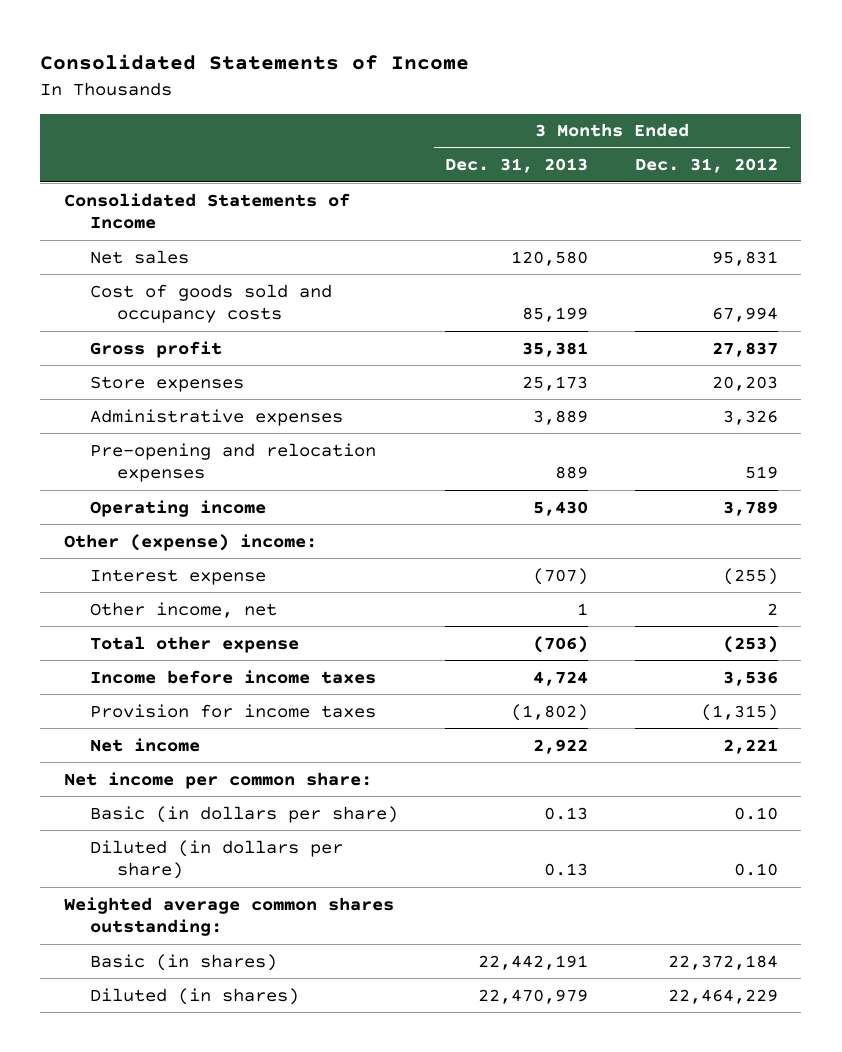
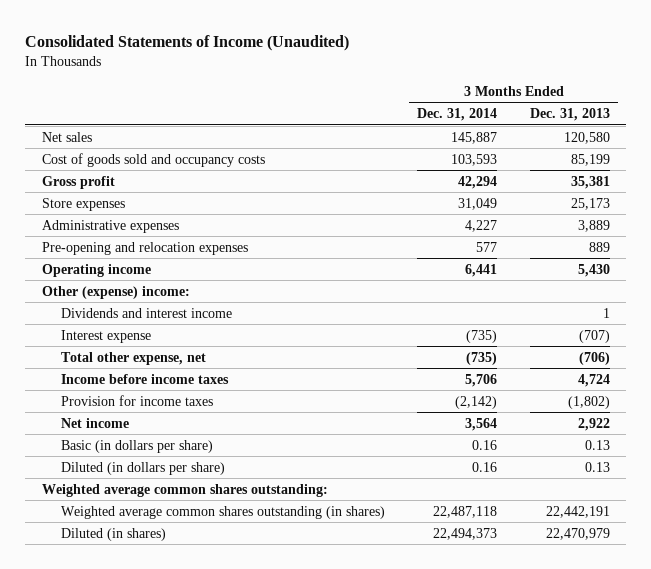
- Consolidated Statements of Income
+ Consolidated Statements of Income (Unaudited)
- | 3 Months Ended Dec. 31, 2013 | 3 Months Ended Dec. 31, 2012
+ | 3 Months Ended Dec. 31, 2014 | 3 Months Ended Dec. 31, 2013
- Consolidated Statements of Income
+ Dividends and interest income | | 1
- Other income, net | 1 | 2
- Total other expense | (706) | (253)
+ Total other expense, net | (735) | (706)
- Net income per common share:
- Basic (in shares) | 22,442,191 | 22,372,184
+ Weighted average common shares outstanding (in shares) | 22,487,118 | 22,442,191

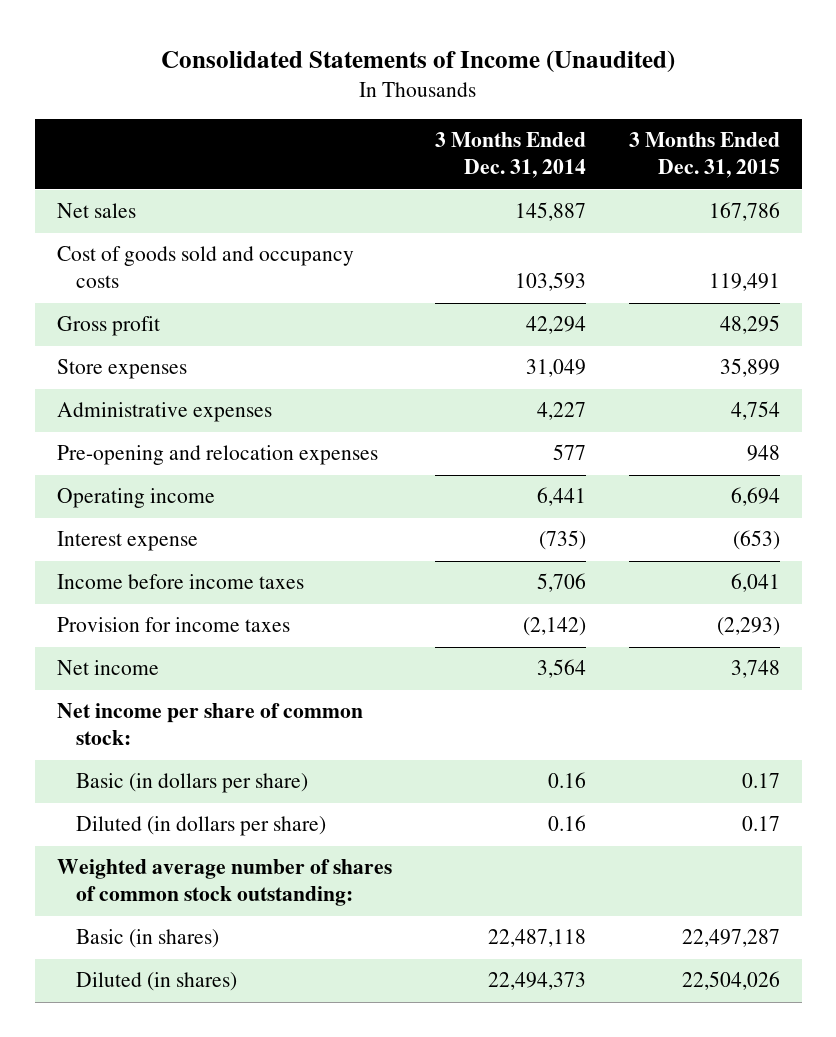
- | 3 Months Ended Dec. 31, 2014 | 3 Months Ended Dec. 31, 2013
+ | 3 Months Ended Dec. 31, 2014 | 3 Months Ended Dec. 31, 2015
- Other (expense) income:
- Dividends and interest income | | 1
- Total other expense, net | (735) | (706)
+ Net income per share of common stock:
- Weighted average common shares outstanding:
- Weighted average common shares outstanding (in shares) | 22,487,118 | 22,442,191
+ Weighted average number of shares of common stock outstanding:
+ Basic (in shares) | 22,487,118 | 22,497,287

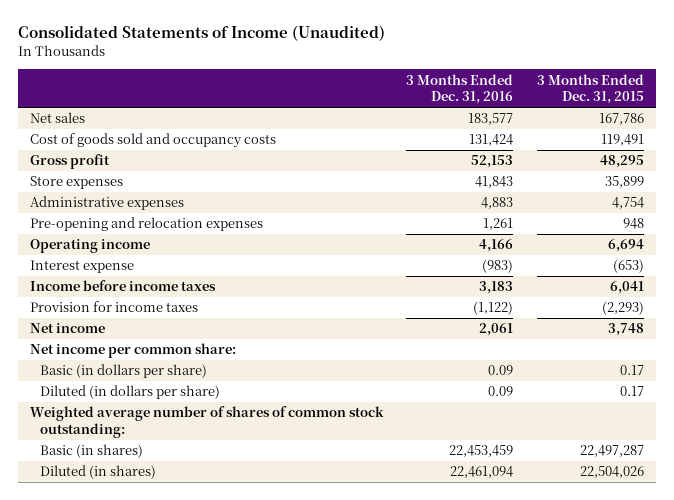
- | 3 Months Ended Dec. 31, 2014 | 3 Months Ended Dec. 31, 2015
+ | 3 Months Ended Dec. 31, 2016 | 3 Months Ended Dec. 31, 2015
- Net income per share of common stock:
+ Net income per common share:

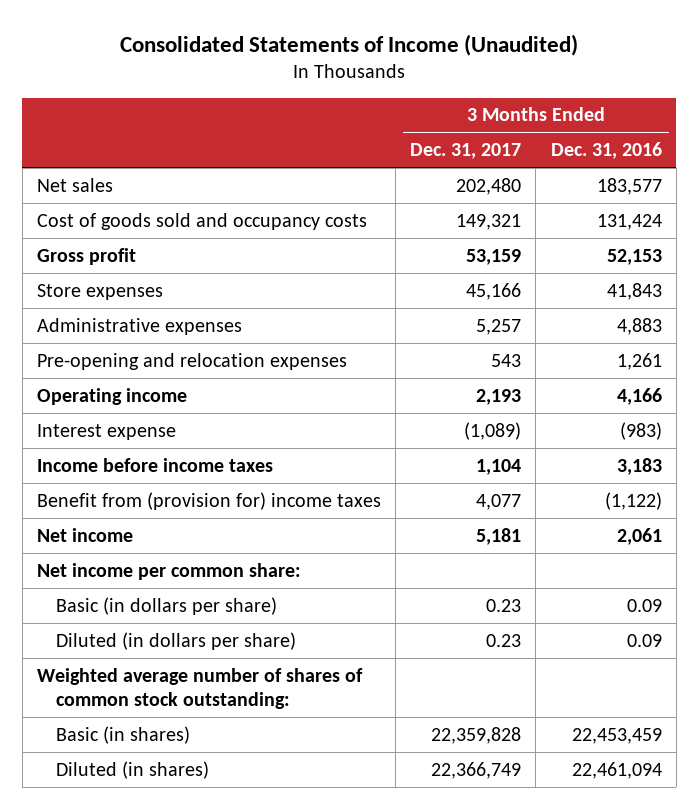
- | 3 Months Ended Dec. 31, 2016 | 3 Months Ended Dec. 31, 2015
+ | 3 Months Ended Dec. 31, 2017 | 3 Months Ended Dec. 31, 2016
- Provision for income taxes | (1,122) | (2,293)
+ Benefit from (provision for) income taxes | 4,077 | (1,122)

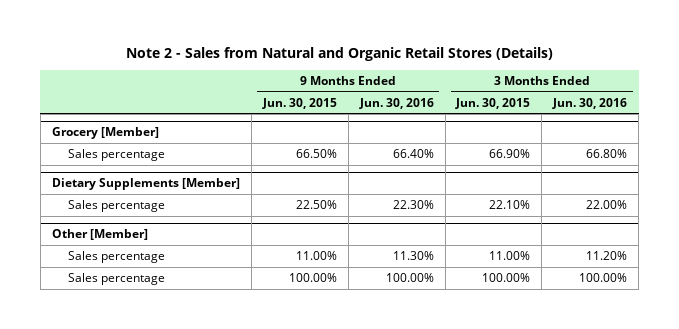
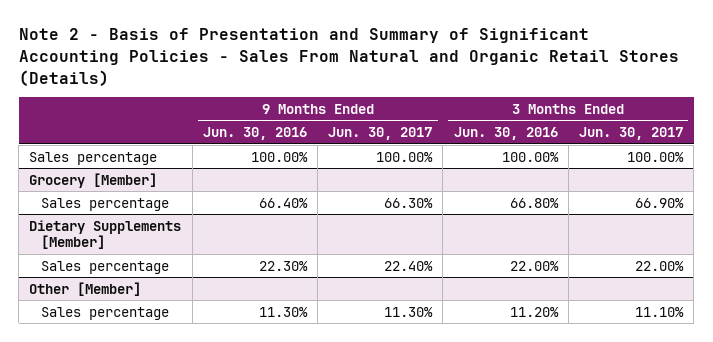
- Note 2 - Sales from Natural and Organic Retail Stores (Details)
+ Note 2 - Basis of Presentation and Summary of Significant Accounting Policies - Sales From Natural and Organic Retail Stores (Details)
- | 9 Months Ended Jun. 30, 2015 | 9 Months Ended Jun. 30, 2016 | 3 Months Ended Jun. 30, 2015 | 3 Months Ended Jun. 30, 2016
+ | 9 Months Ended Jun. 30, 2016 | 9 Months Ended Jun. 30, 2017 | 3 Months Ended Jun. 30, 2016 | 3 Months Ended Jun. 30, 2017
+ Sales percentage | 100.00% | 100.00% | 100.00% | 100.00%
@ Other [Member]
- Sales percentage | 100.00% | 100.00% | 100.00% | 100.00%

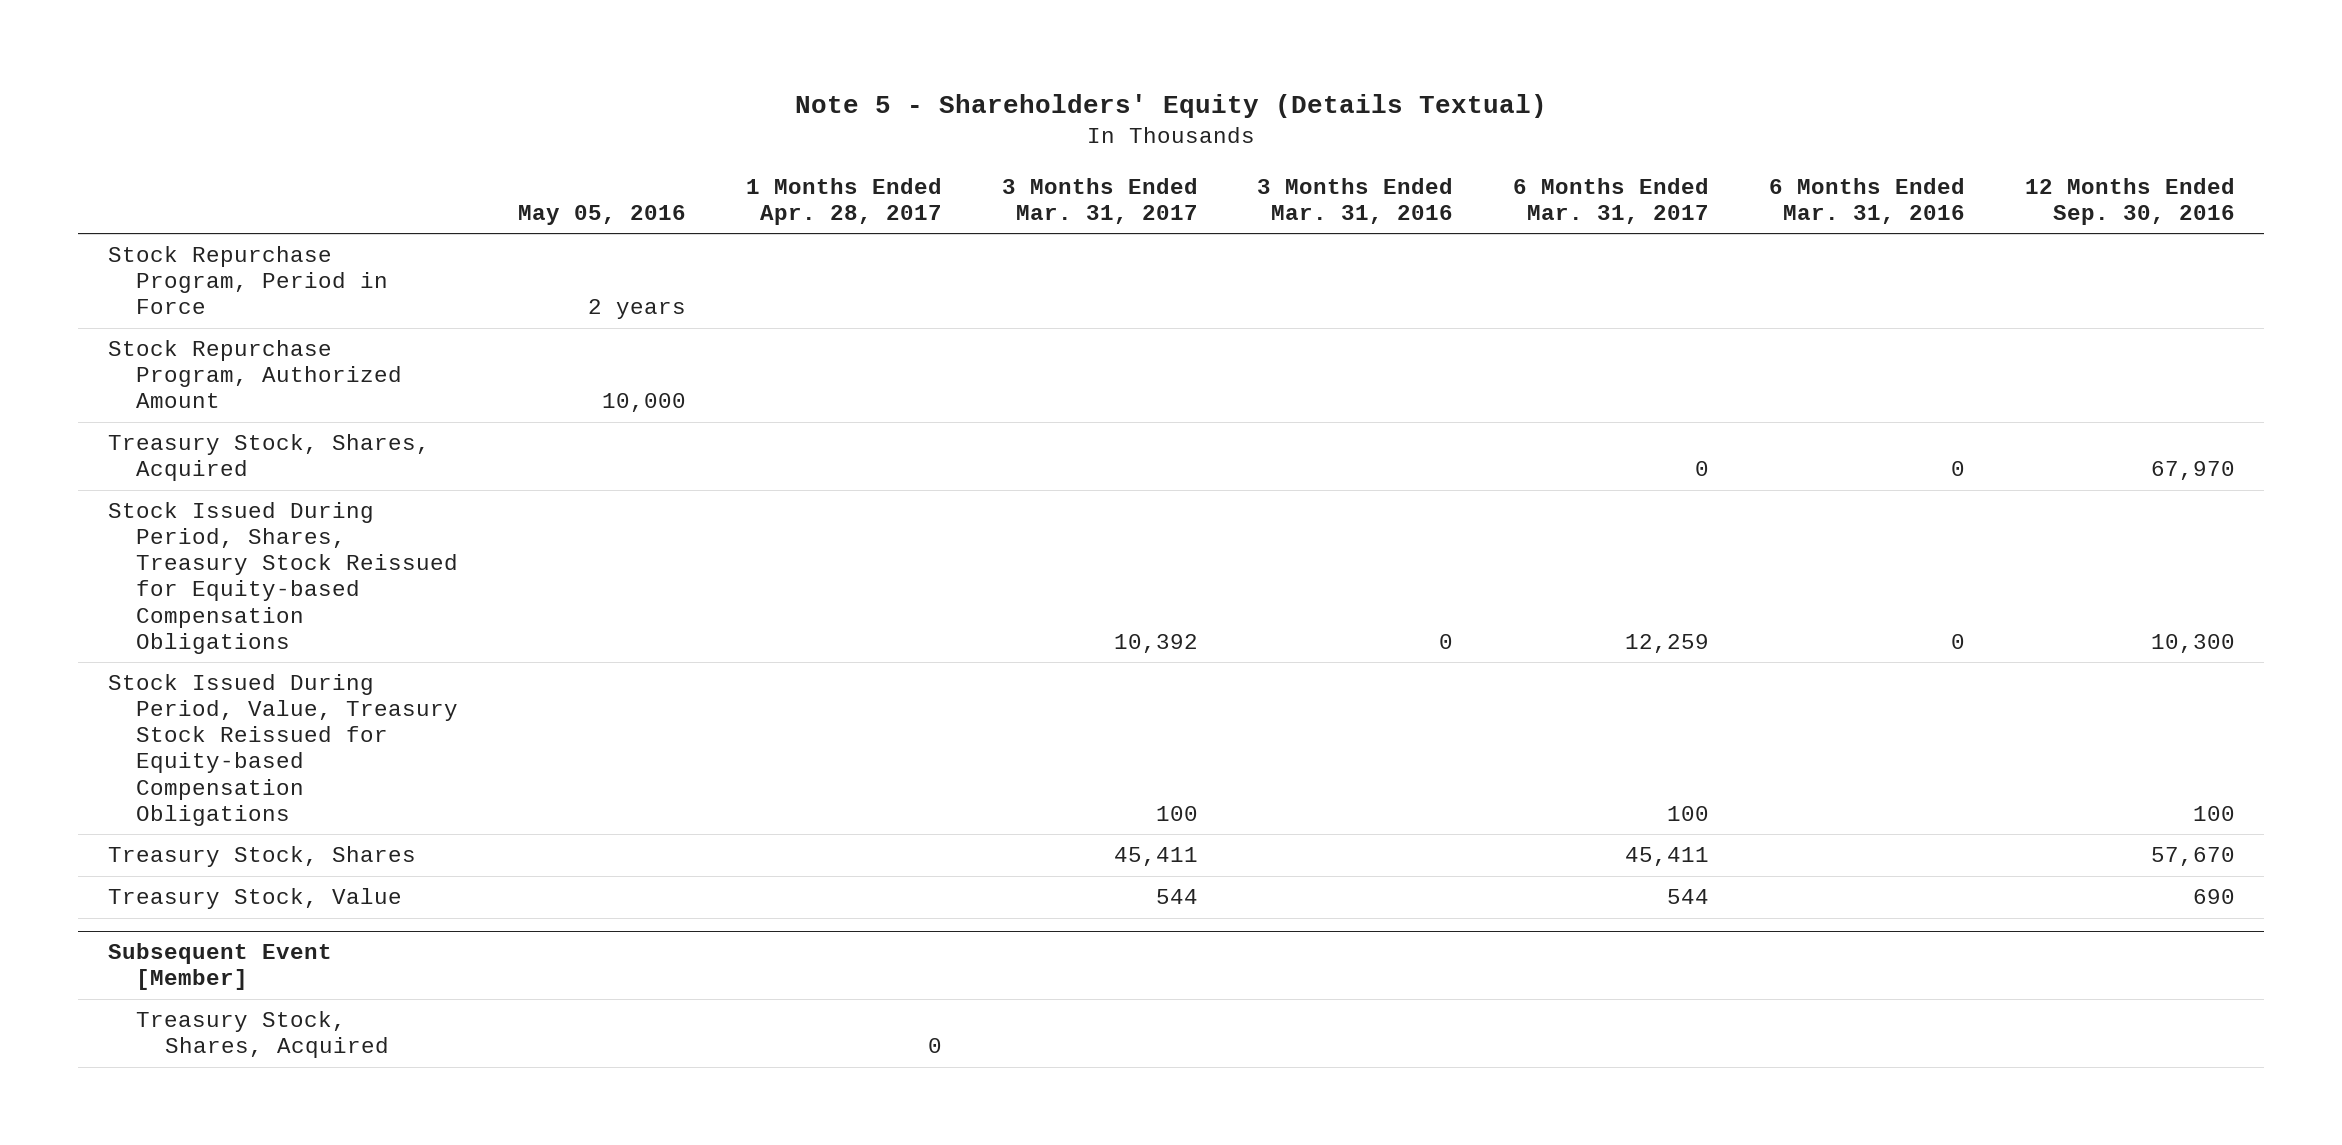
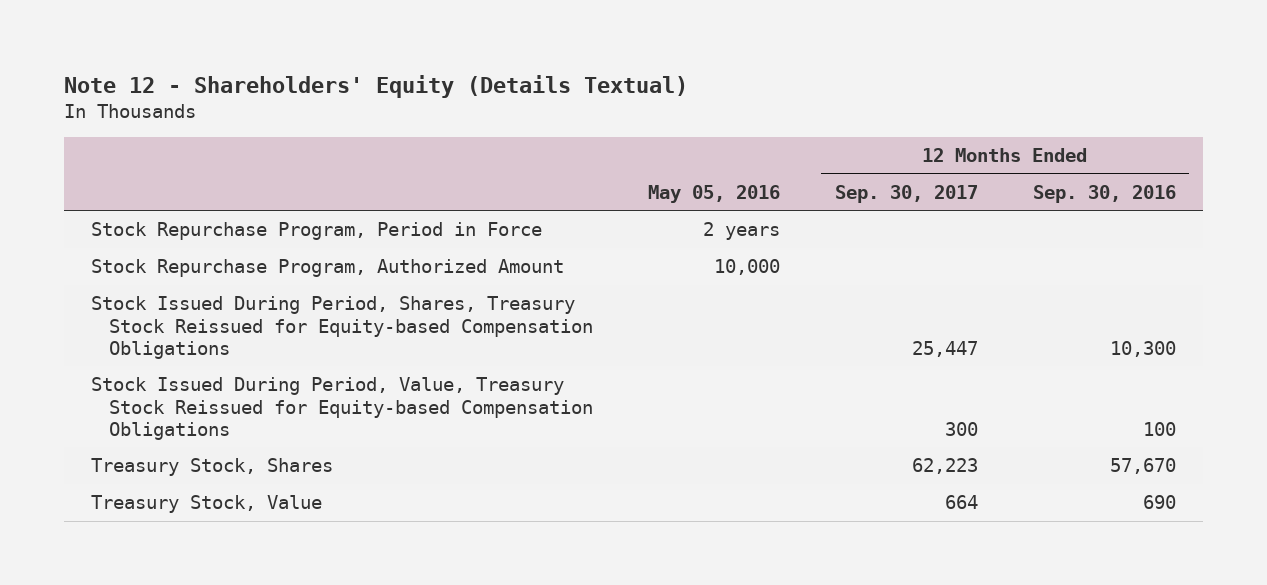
- Note 5 - Shareholders' Equity (Details Textual)
+ Note 12 - Shareholders' Equity (Details Textual)
- | May 05, 2016 | 1 Months Ended Apr. 28, 2017 | 3 Months Ended Mar. 31, 2017 | 3 Months Ended Mar. 31, 2016 | 6 Months Ended Mar. 31, 2017 | 6 Months Ended Mar. 31, 2016 | 12 Months Ended Sep. 30, 2016
+ | May 05, 2016 | 12 Months Ended Sep. 30, 2017 | 12 Months Ended Sep. 30, 2016
- Treasury Stock, Shares, Acquired | | | | | 0 | 0 | 67,970
- Subsequent Event [Member]
- Treasury Stock, Shares, Acquired | | 0 | | | | |

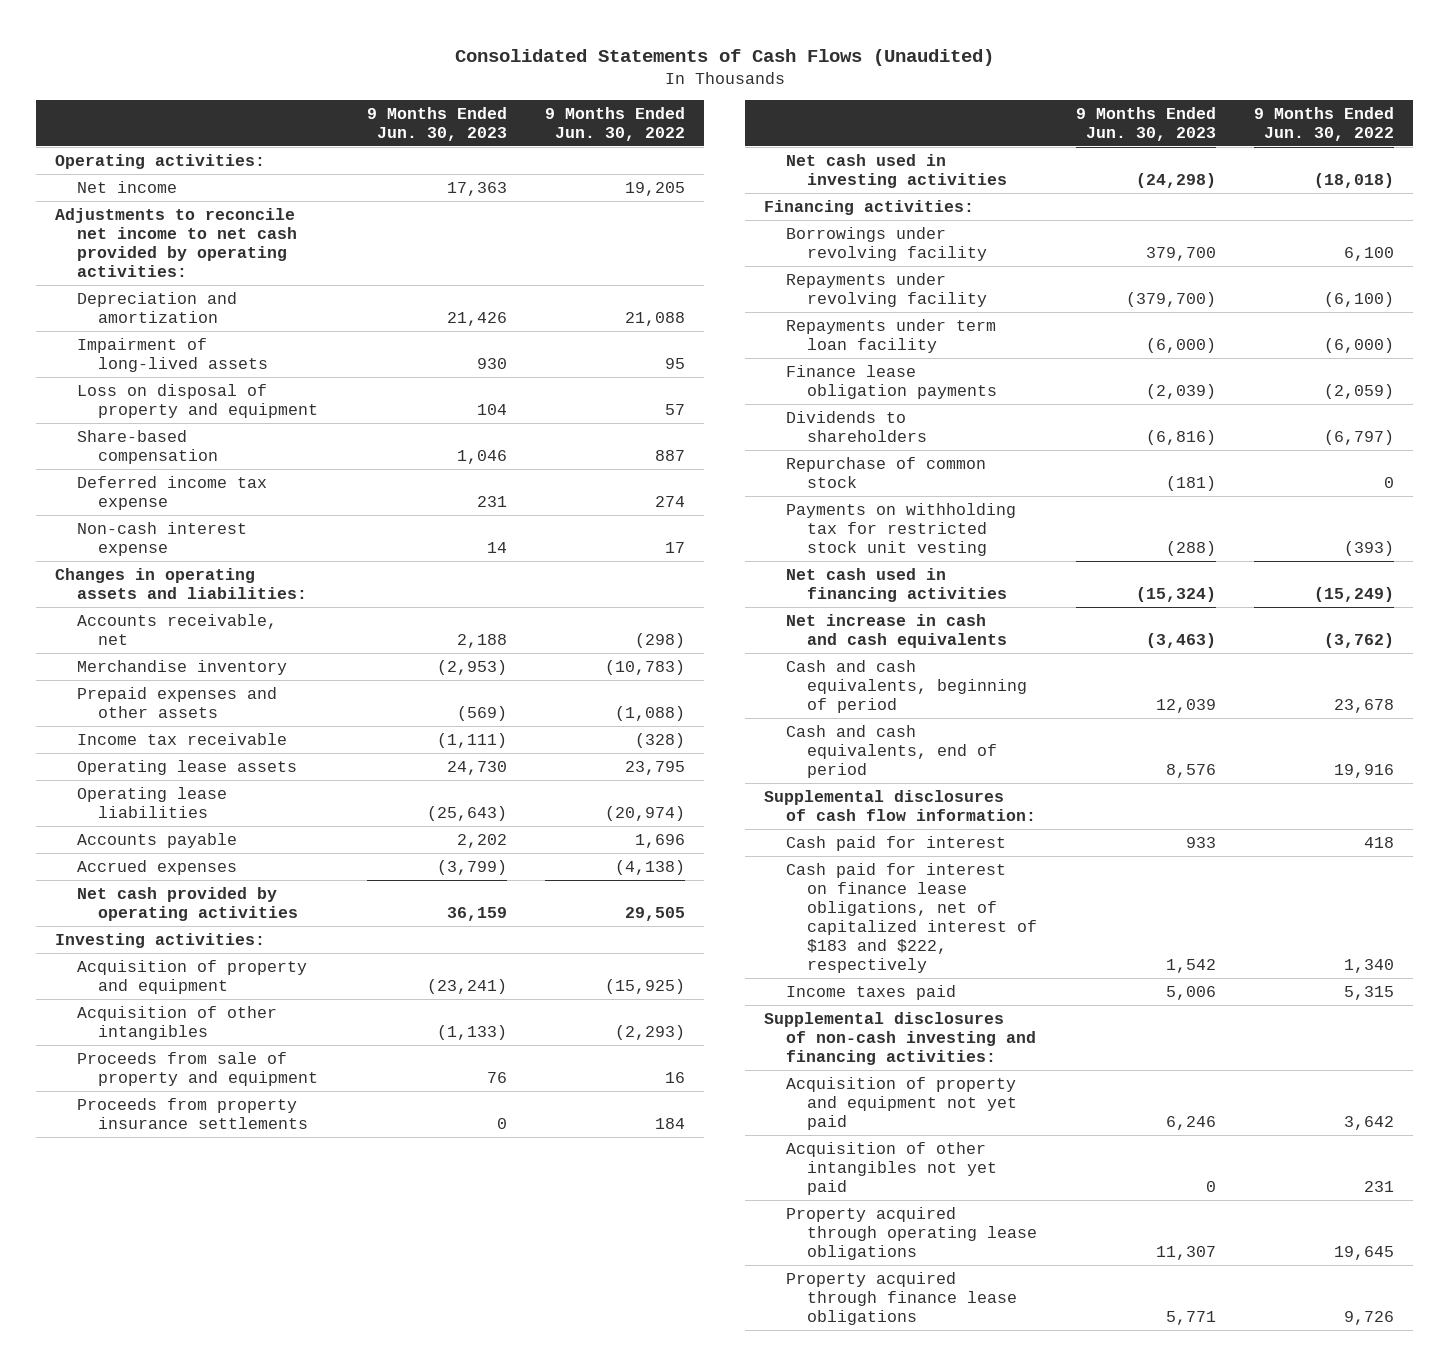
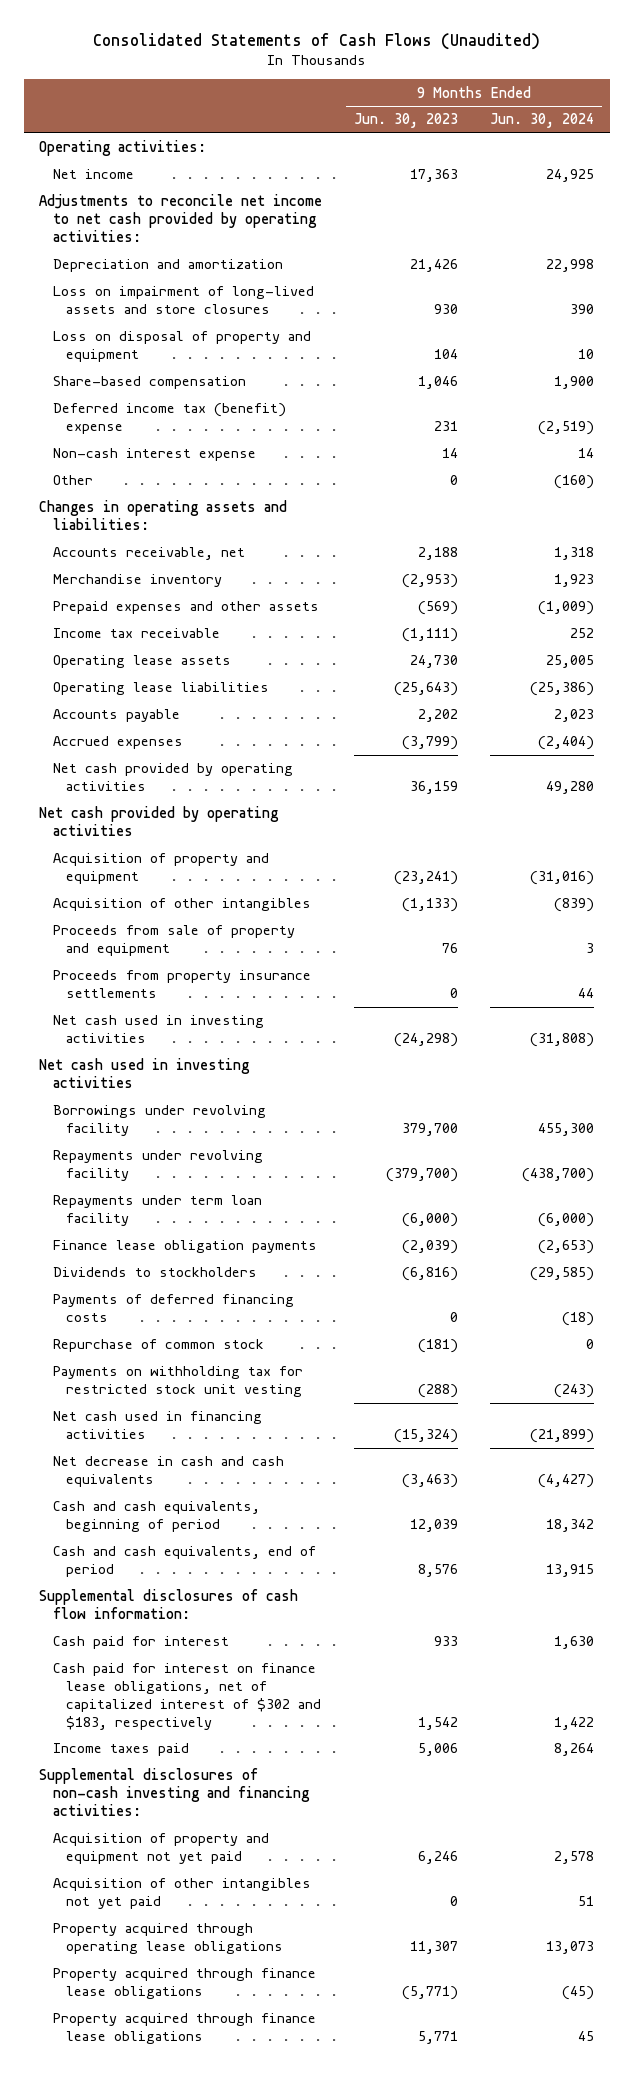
- | 9 Months Ended Jun. 30, 2023 | 9 Months Ended Jun. 30, 2022
+ | 9 Months Ended Jun. 30, 2023 | 9 Months Ended Jun. 30, 2024
- Impairment of long-lived assets | 930 | 95
+ Loss on impairment of long-lived assets and store closures | 930 | 390
- Deferred income tax expense | 231 | 274
+ Deferred income tax (benefit) expense | 231 | (2,519)
+ Other | 0 | (160)
- Investing activities:
+ Net cash provided by operating activities
- Financing activities:
+ Net cash used in investing activities
- Dividends to shareholders | (6,816) | (6,797)
+ Dividends to stockholders | (6,816) | (29,585)
+ Payments of deferred financing costs | 0 | (18)
- Net increase in cash and cash equivalents | (3,463) | (3,762)
+ Net decrease in cash and cash equivalents | (3,463) | (4,427)
- Cash paid for interest on finance lease obligations, net of capitalized interest of $183 and $222, respectively | 1,542 | 1,340
+ Cash paid for interest on finance lease obligations, net of capitalized interest of $302 and $183, respectively | 1,542 | 1,422
+ Property acquired through finance lease obligations | (5,771) | (45)

